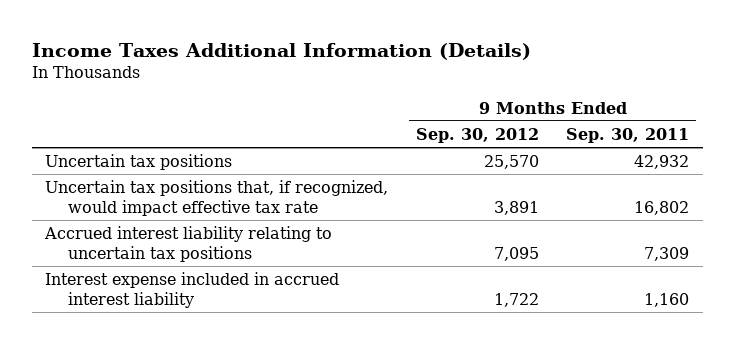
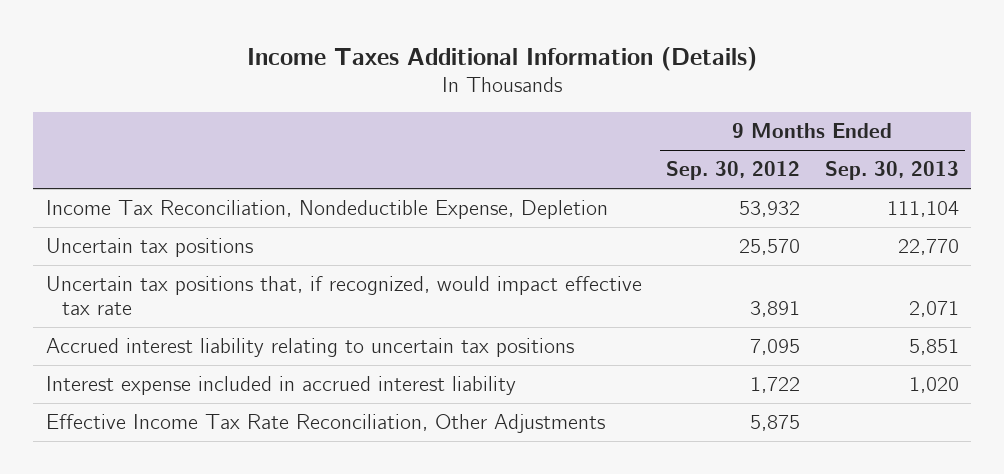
- | 9 Months Ended Sep. 30, 2012 | 9 Months Ended Sep. 30, 2011
+ | 9 Months Ended Sep. 30, 2012 | 9 Months Ended Sep. 30, 2013
+ Income Tax Reconciliation, Nondeductible Expense, Depletion | 53,932 | 111,104
+ Effective Income Tax Rate Reconciliation, Other Adjustments | 5,875 |

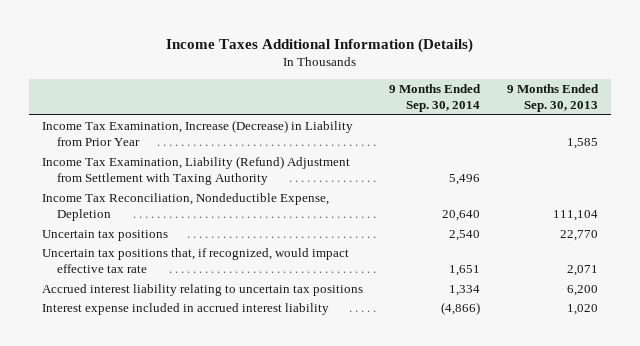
- | 9 Months Ended Sep. 30, 2012 | 9 Months Ended Sep. 30, 2013
+ | 9 Months Ended Sep. 30, 2014 | 9 Months Ended Sep. 30, 2013
+ Income Tax Examination, Increase (Decrease) in Liability from Prior Year | | 1,585
+ Income Tax Examination, Liability (Refund) Adjustment from Settlement with Taxing Authority | 5,496 |
- Accrued interest liability relating to uncertain tax positions | 7,095 | 5,851
+ Accrued interest liability relating to uncertain tax positions | 1,334 | 6,200
- Effective Income Tax Rate Reconciliation, Other Adjustments | 5,875 |

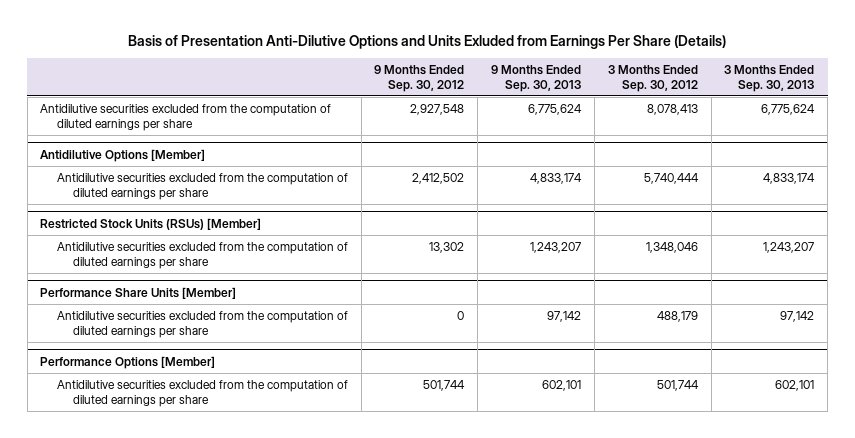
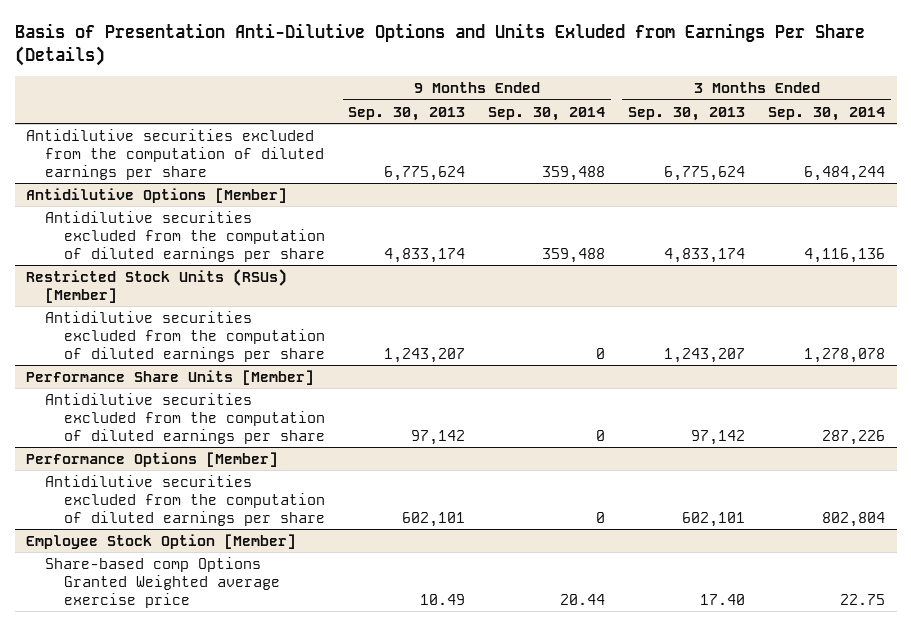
- | 9 Months Ended Sep. 30, 2012 | 9 Months Ended Sep. 30, 2013 | 3 Months Ended Sep. 30, 2012 | 3 Months Ended Sep. 30, 2013
+ | 9 Months Ended Sep. 30, 2013 | 9 Months Ended Sep. 30, 2014 | 3 Months Ended Sep. 30, 2013 | 3 Months Ended Sep. 30, 2014
+ Employee Stock Option [Member]
+ Share-based comp Options Granted Weighted average exercise price | 10.49 | 20.44 | 17.40 | 22.75

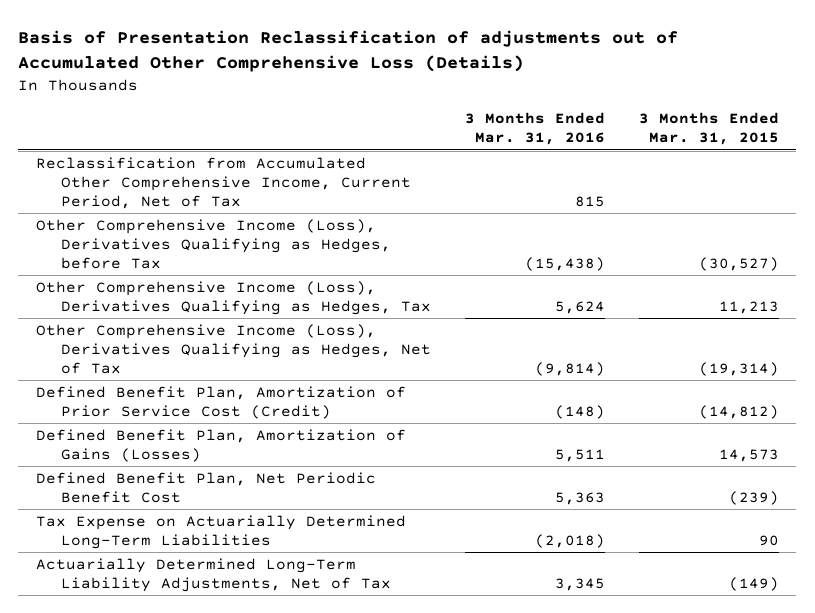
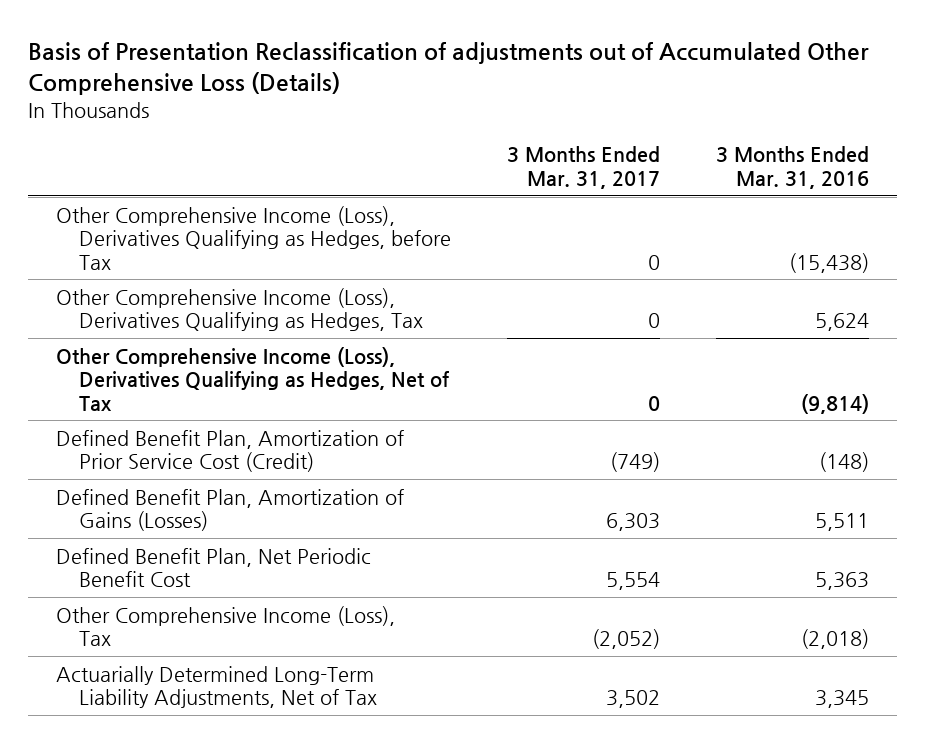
- | 3 Months Ended Mar. 31, 2016 | 3 Months Ended Mar. 31, 2015
+ | 3 Months Ended Mar. 31, 2017 | 3 Months Ended Mar. 31, 2016
- Reclassification from Accumulated Other Comprehensive Income, Current Period, Net of Tax | 815 |
- Tax Expense on Actuarially Determined Long-Term Liabilities | (2,018) | 90
+ Other Comprehensive Income (Loss), Tax | (2,052) | (2,018)

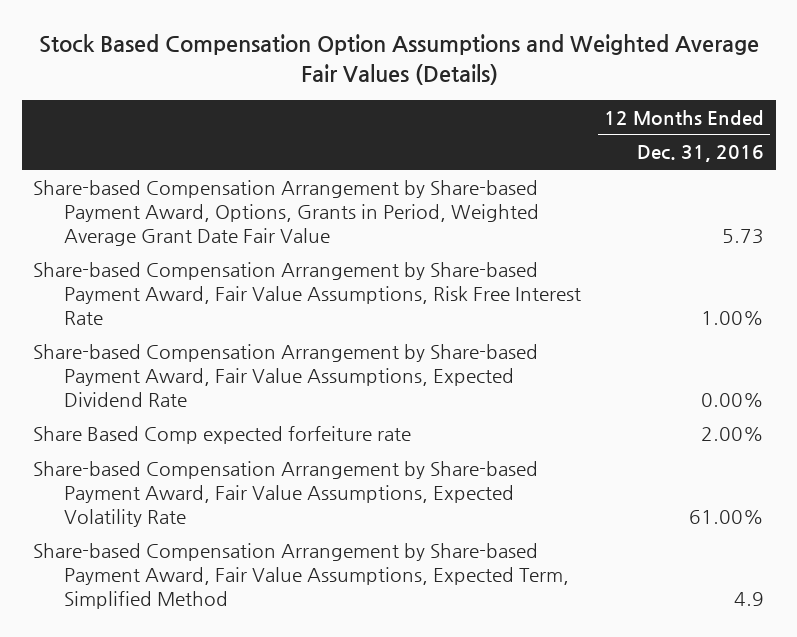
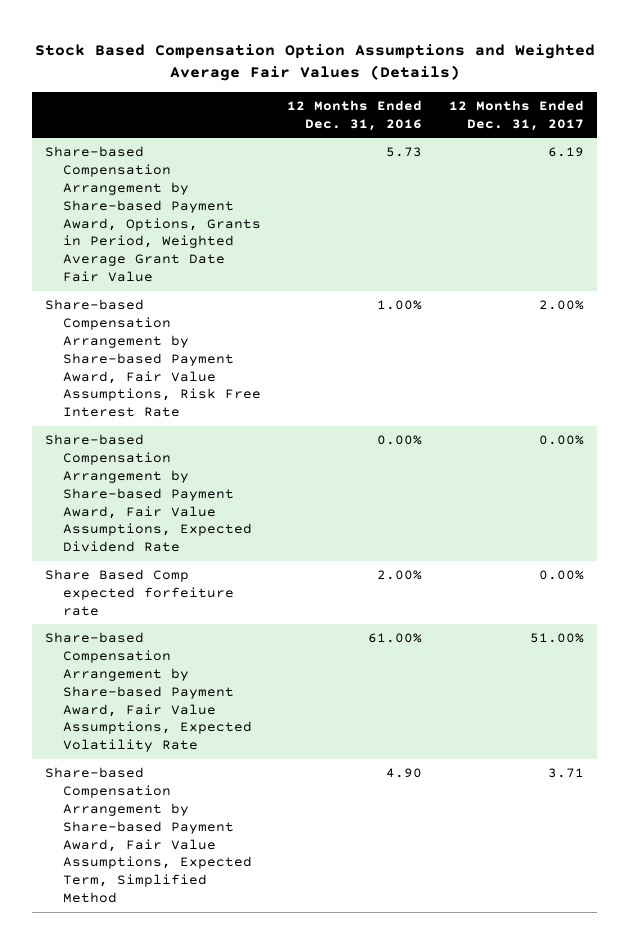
- | 12 Months Ended Dec. 31, 2016
+ | 12 Months Ended Dec. 31, 2016 | 12 Months Ended Dec. 31, 2017
- Share-based Compensation Arrangement by Share-based Payment Award, Fair Value Assumptions, Expected Term, Simplified Method | 4.9
+ Share-based Compensation Arrangement by Share-based Payment Award, Fair Value Assumptions, Expected Term, Simplified Method | 4.90 | 3.71

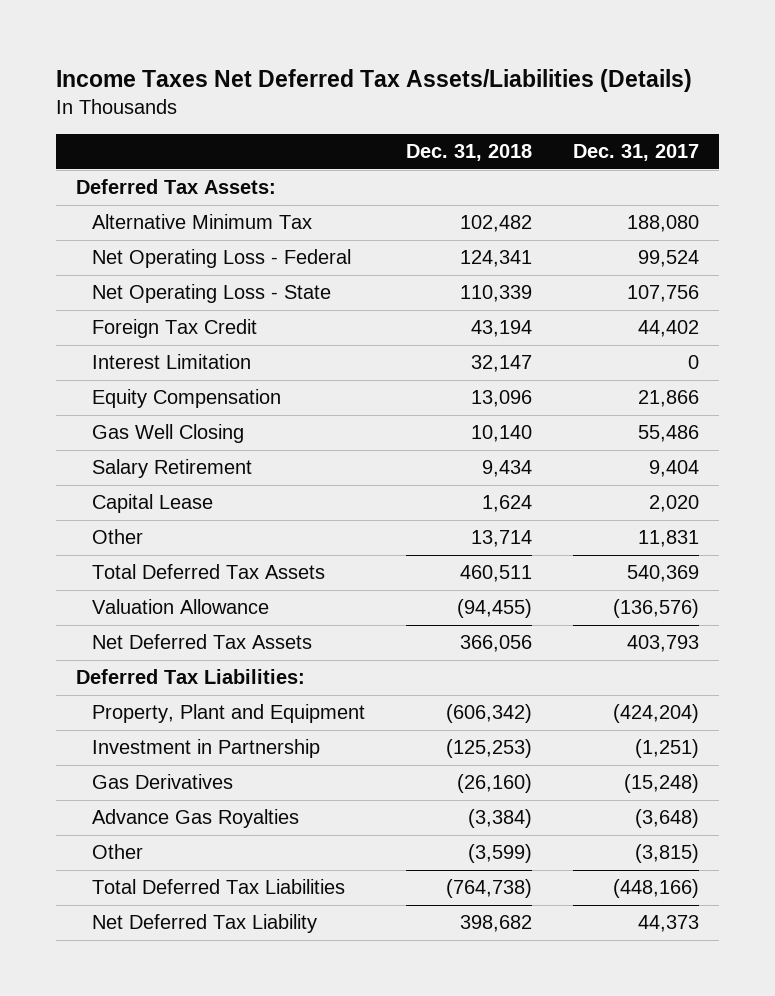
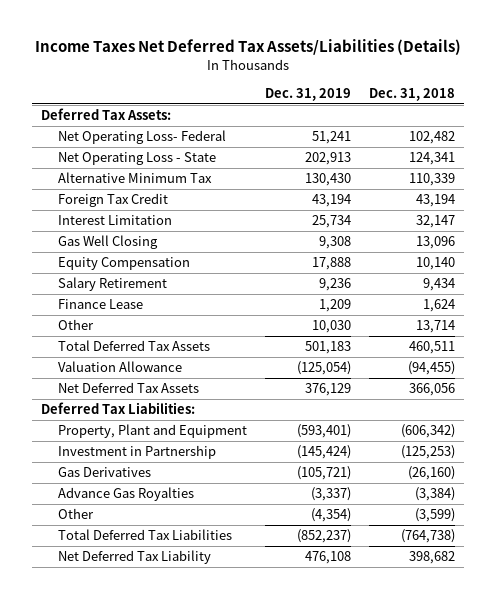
- | Dec. 31, 2018 | Dec. 31, 2017
+ | Dec. 31, 2019 | Dec. 31, 2018
- Alternative Minimum Tax | 102,482 | 188,080
- Net Operating Loss - Federal | 124,341 | 99,524
- Net Operating Loss - State | 110,339 | 107,756
+ Net Operating Loss- Federal | 51,241 | 102,482
+ Net Operating Loss - State | 202,913 | 124,341
+ Alternative Minimum Tax | 130,430 | 110,339
- Equity Compensation | 13,096 | 21,866
- Gas Well Closing | 10,140 | 55,486
+ Gas Well Closing | 9,308 | 13,096
+ Equity Compensation | 17,888 | 10,140
- Capital Lease | 1,624 | 2,020
+ Finance Lease | 1,209 | 1,624

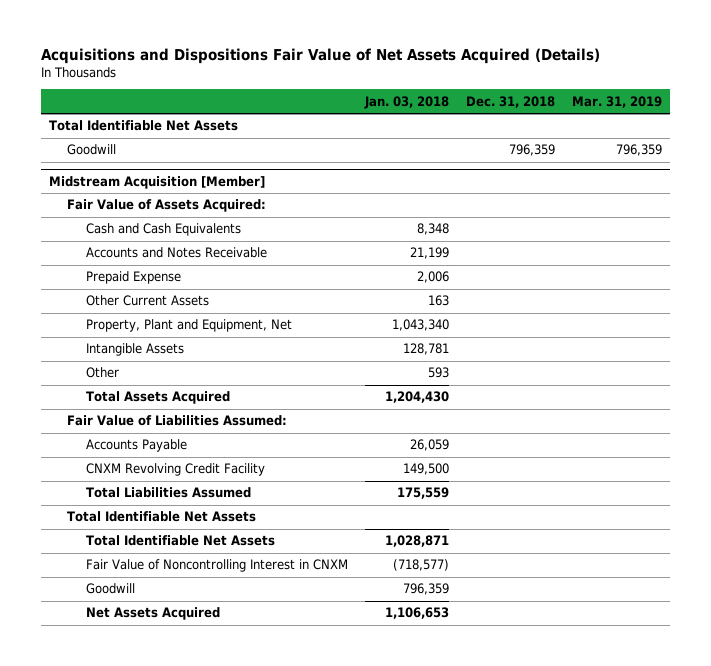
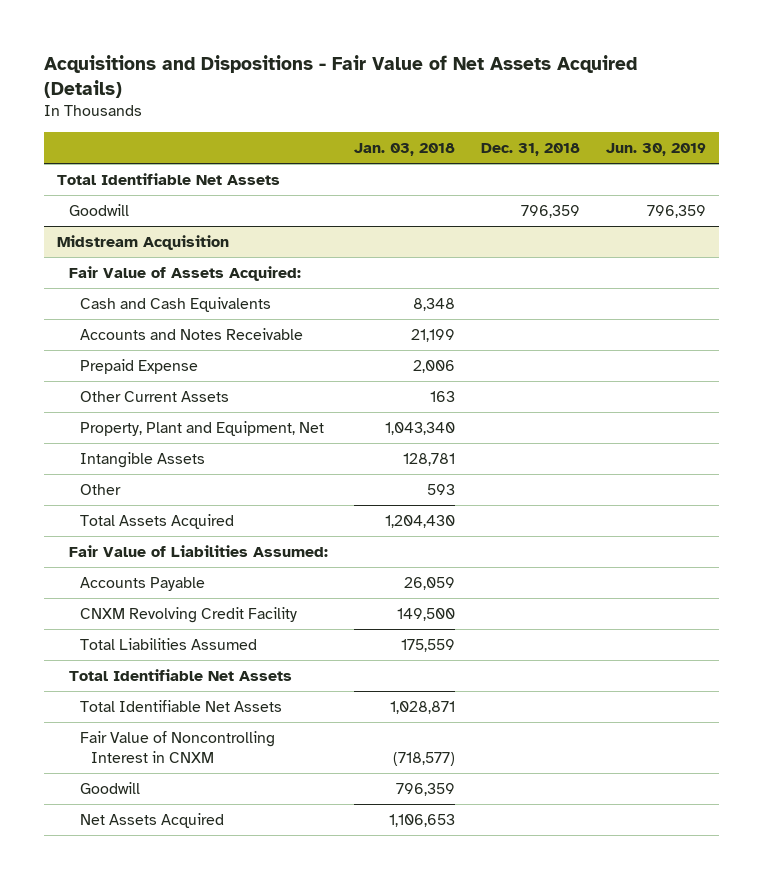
- Acquisitions and Dispositions Fair Value of Net Assets Acquired (Details)
+ Acquisitions and Dispositions - Fair Value of Net Assets Acquired (Details)
- | Jan. 03, 2018 | Dec. 31, 2018 | Mar. 31, 2019
+ | Jan. 03, 2018 | Dec. 31, 2018 | Jun. 30, 2019
- Midstream Acquisition [Member]
+ Midstream Acquisition

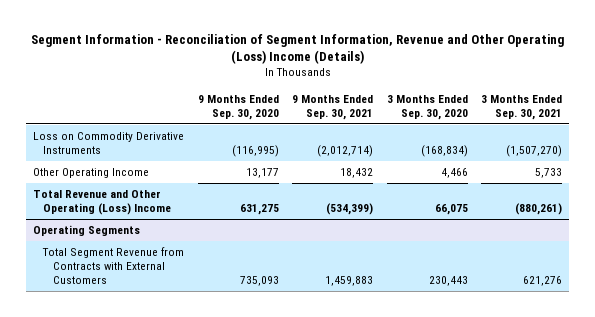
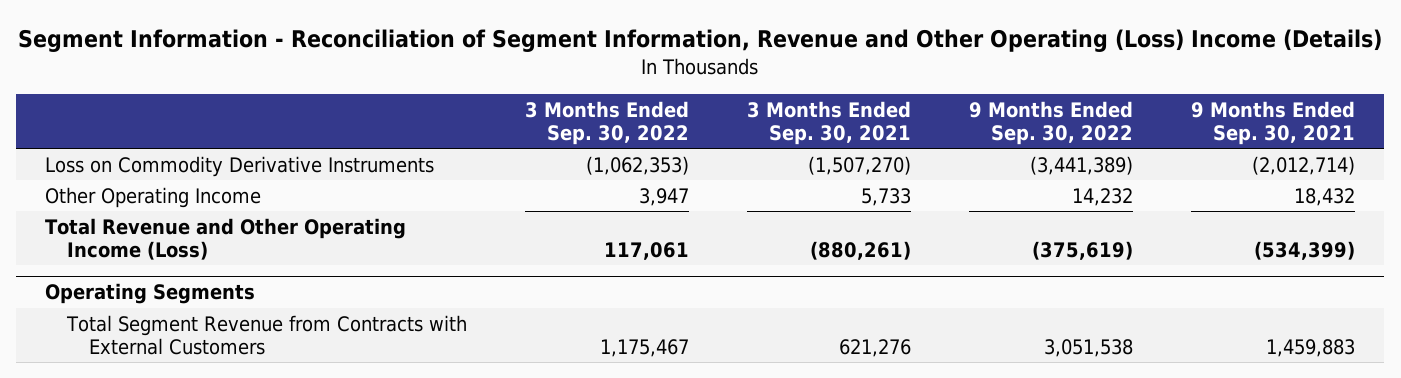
- | 9 Months Ended Sep. 30, 2020 | 9 Months Ended Sep. 30, 2021 | 3 Months Ended Sep. 30, 2020 | 3 Months Ended Sep. 30, 2021
+ | 3 Months Ended Sep. 30, 2022 | 3 Months Ended Sep. 30, 2021 | 9 Months Ended Sep. 30, 2022 | 9 Months Ended Sep. 30, 2021
- Total Revenue and Other Operating (Loss) Income | 631,275 | (534,399) | 66,075 | (880,261)
+ Total Revenue and Other Operating Income (Loss) | 117,061 | (880,261) | (375,619) | (534,399)

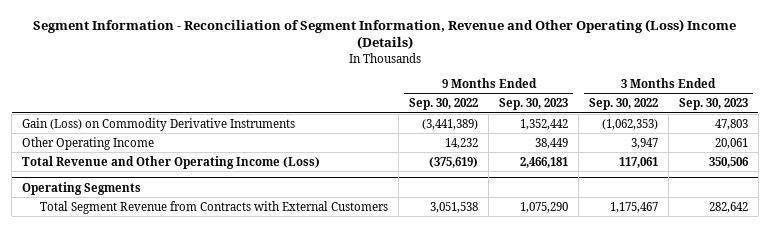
- | 3 Months Ended Sep. 30, 2022 | 3 Months Ended Sep. 30, 2021 | 9 Months Ended Sep. 30, 2022 | 9 Months Ended Sep. 30, 2021
+ | 9 Months Ended Sep. 30, 2022 | 9 Months Ended Sep. 30, 2023 | 3 Months Ended Sep. 30, 2022 | 3 Months Ended Sep. 30, 2023
- Loss on Commodity Derivative Instruments | (1,062,353) | (1,507,270) | (3,441,389) | (2,012,714)
+ Gain (Loss) on Commodity Derivative Instruments | (3,441,389) | 1,352,442 | (1,062,353) | 47,803

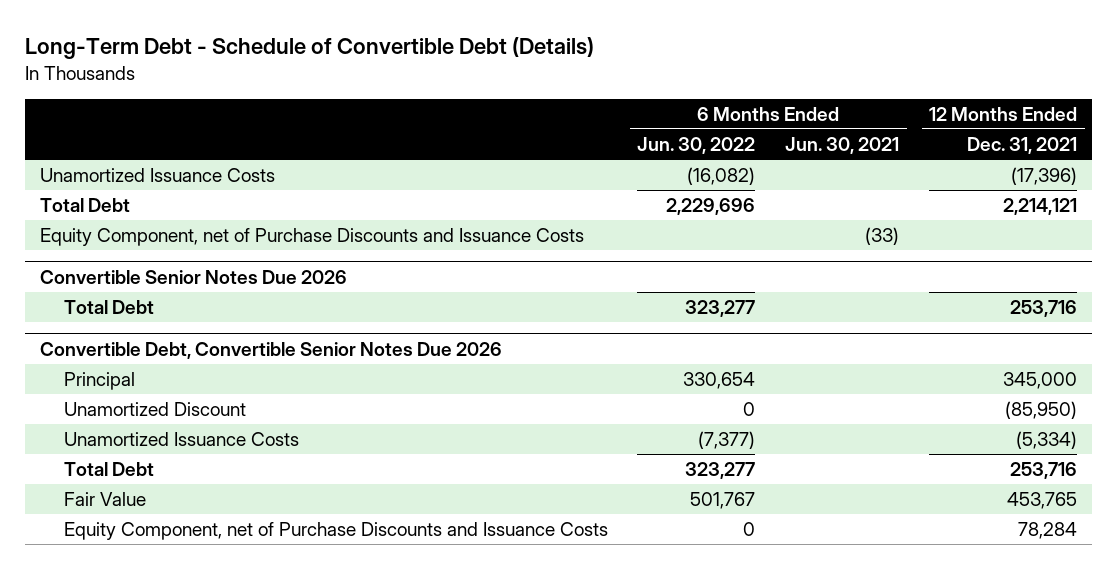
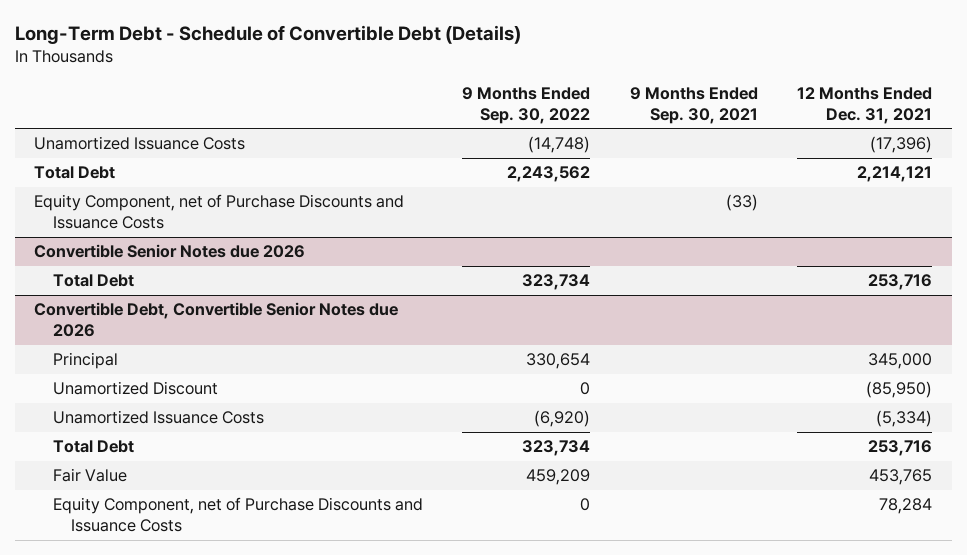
- | 6 Months Ended Jun. 30, 2022 | 6 Months Ended Jun. 30, 2021 | 12 Months Ended Dec. 31, 2021
+ | 9 Months Ended Sep. 30, 2022 | 9 Months Ended Sep. 30, 2021 | 12 Months Ended Dec. 31, 2021
- Convertible Senior Notes Due 2026
+ Convertible Senior Notes due 2026
- Convertible Debt, Convertible Senior Notes Due 2026
+ Convertible Debt, Convertible Senior Notes due 2026

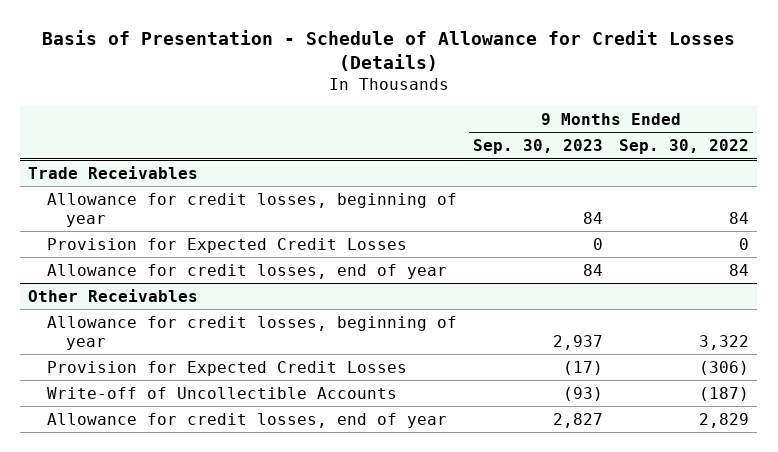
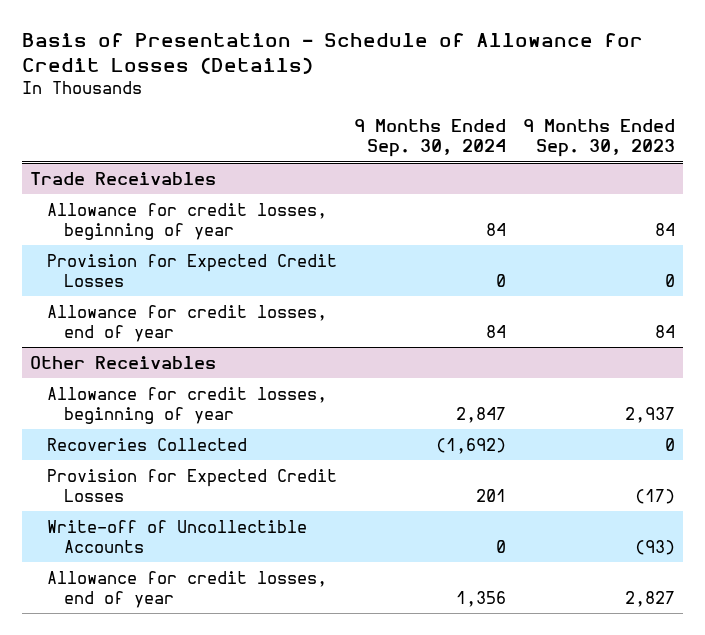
- | 9 Months Ended Sep. 30, 2023 | 9 Months Ended Sep. 30, 2022
+ | 9 Months Ended Sep. 30, 2024 | 9 Months Ended Sep. 30, 2023
@ Other Receivables
+ Recoveries Collected | (1,692) | 0

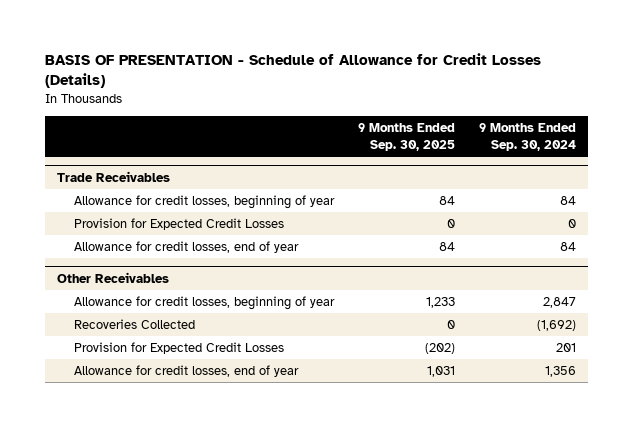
- Basis of Presentation - Schedule of Allowance for Credit Losses (Details)
+ BASIS OF PRESENTATION - Schedule of Allowance for Credit Losses (Details)
- | 9 Months Ended Sep. 30, 2024 | 9 Months Ended Sep. 30, 2023
+ | 9 Months Ended Sep. 30, 2025 | 9 Months Ended Sep. 30, 2024
@ Other Receivables
- Write-off of Uncollectible Accounts | 0 | (93)

